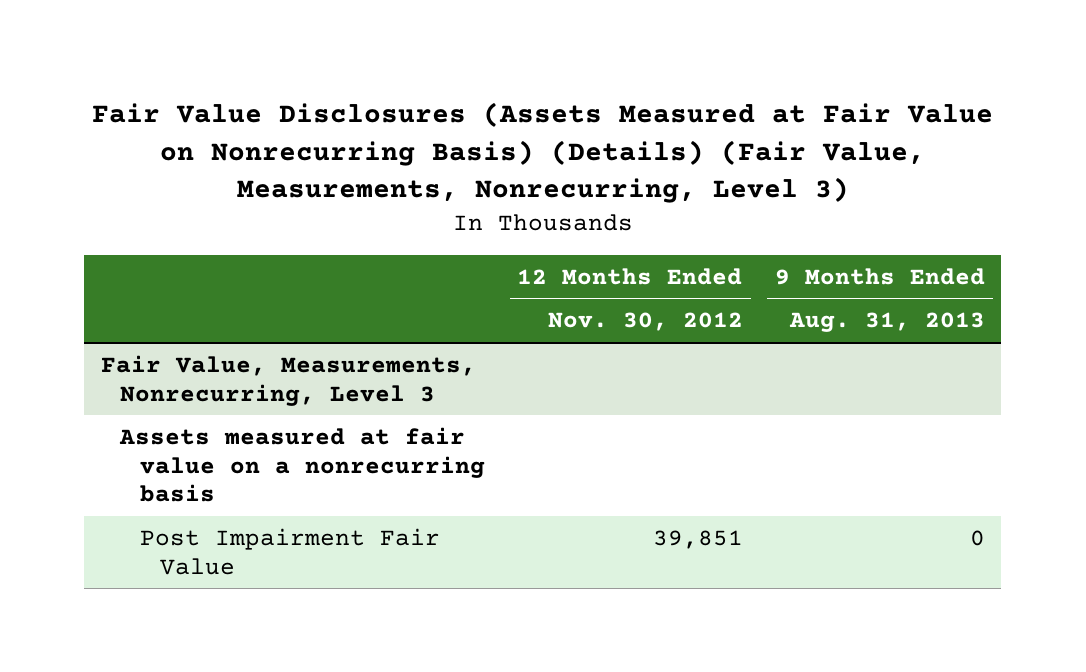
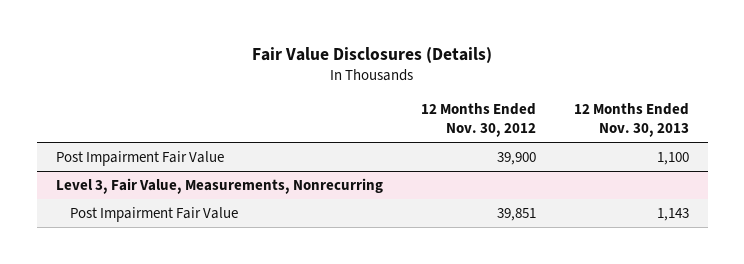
- Fair Value Disclosures (Assets Measured at Fair Value on Nonrecurring Basis) (Details) (Fair Value, Measurements, Nonrecurring, Level 3)
+ Fair Value Disclosures (Details)
- | 12 Months Ended Nov. 30, 2012 | 9 Months Ended Aug. 31, 2013
+ | 12 Months Ended Nov. 30, 2012 | 12 Months Ended Nov. 30, 2013
- Fair Value, Measurements, Nonrecurring, Level 3
- Assets measured at fair value on a nonrecurring basis
+ Post Impairment Fair Value | 39,900 | 1,100
+ Level 3, Fair Value, Measurements, Nonrecurring

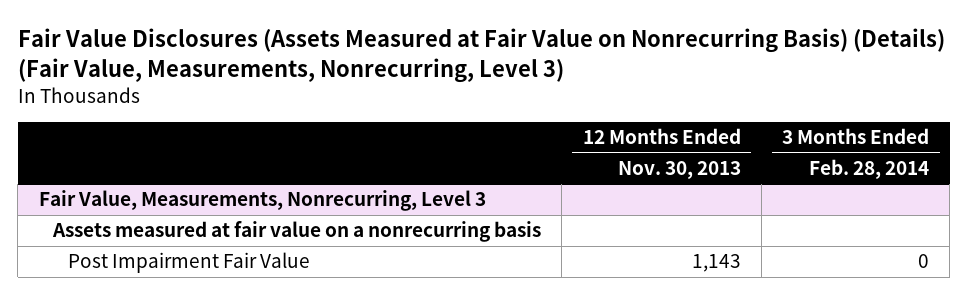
- Fair Value Disclosures (Details)
+ Fair Value Disclosures (Assets Measured at Fair Value on Nonrecurring Basis) (Details) (Fair Value, Measurements, Nonrecurring, Level 3)
- | 12 Months Ended Nov. 30, 2012 | 12 Months Ended Nov. 30, 2013
+ | 12 Months Ended Nov. 30, 2013 | 3 Months Ended Feb. 28, 2014
- Post Impairment Fair Value | 39,900 | 1,100
- Level 3, Fair Value, Measurements, Nonrecurring
+ Fair Value, Measurements, Nonrecurring, Level 3
+ Assets measured at fair value on a nonrecurring basis

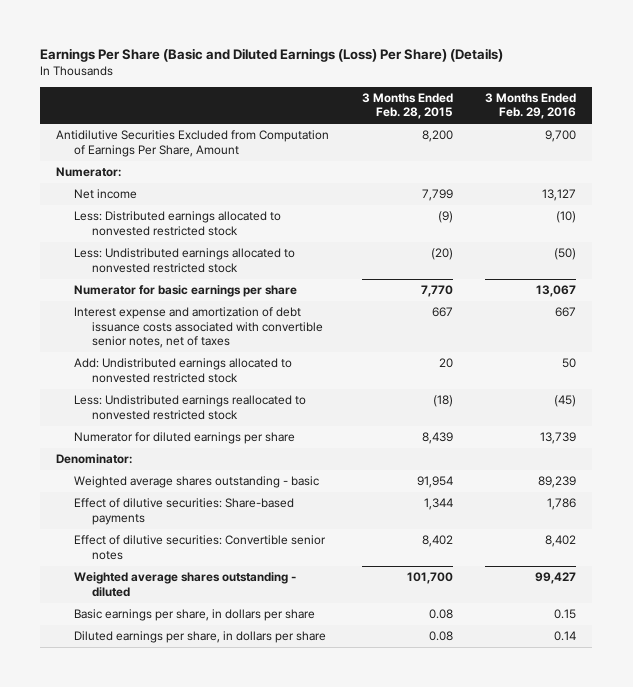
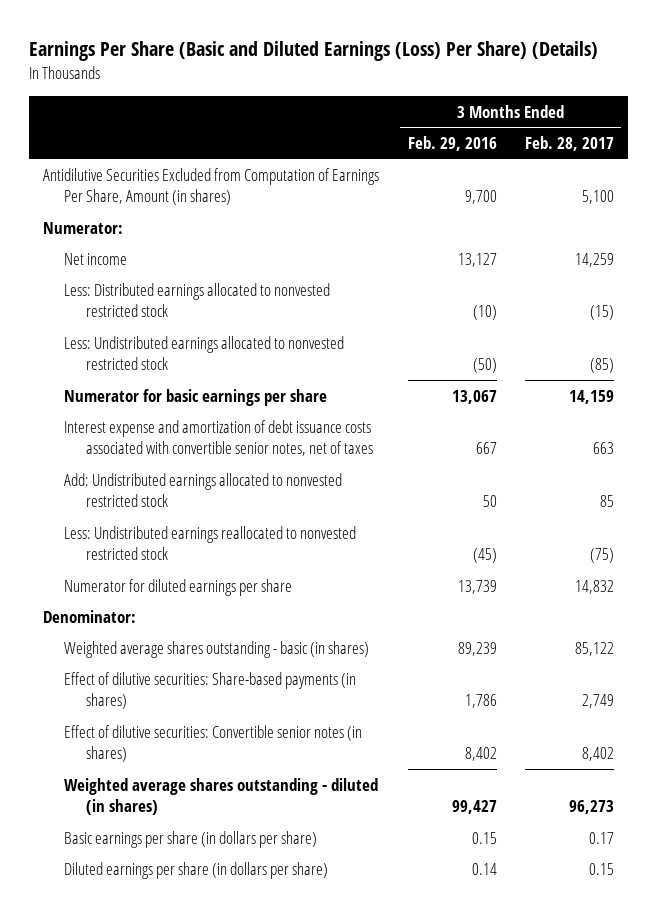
- | 3 Months Ended Feb. 28, 2015 | 3 Months Ended Feb. 29, 2016
+ | 3 Months Ended Feb. 29, 2016 | 3 Months Ended Feb. 28, 2017
- Antidilutive Securities Excluded from Computation of Earnings Per Share, Amount | 8,200 | 9,700
+ Antidilutive Securities Excluded from Computation of Earnings Per Share, Amount (in shares) | 9,700 | 5,100
- Weighted average shares outstanding - basic | 91,954 | 89,239
- Effect of dilutive securities: Share-based payments | 1,344 | 1,786
- Effect of dilutive securities: Convertible senior notes | 8,402 | 8,402
- Weighted average shares outstanding - diluted | 101,700 | 99,427
- Basic earnings per share, in dollars per share | 0.08 | 0.15
- Diluted earnings per share, in dollars per share | 0.08 | 0.14
+ Weighted average shares outstanding - basic (in shares) | 89,239 | 85,122
+ Effect of dilutive securities: Share-based payments (in shares) | 1,786 | 2,749
+ Effect of dilutive securities: Convertible senior notes (in shares) | 8,402 | 8,402
+ Weighted average shares outstanding - diluted (in shares) | 99,427 | 96,273
+ Basic earnings per share (in dollars per share) | 0.15 | 0.17
+ Diluted earnings per share (in dollars per share) | 0.14 | 0.15

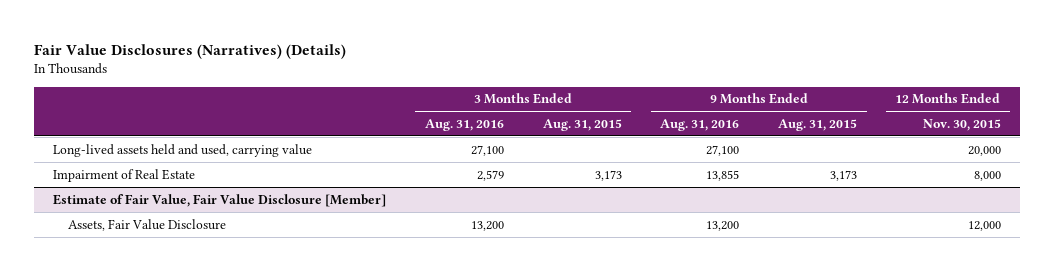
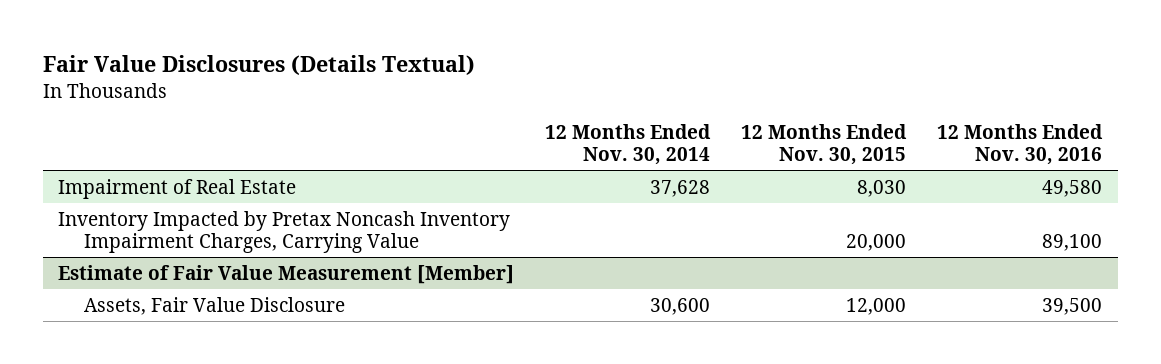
- Fair Value Disclosures (Narratives) (Details)
+ Fair Value Disclosures (Details Textual)
- | 3 Months Ended Aug. 31, 2016 | 3 Months Ended Aug. 31, 2015 | 9 Months Ended Aug. 31, 2016 | 9 Months Ended Aug. 31, 2015 | 12 Months Ended Nov. 30, 2015
+ | 12 Months Ended Nov. 30, 2014 | 12 Months Ended Nov. 30, 2015 | 12 Months Ended Nov. 30, 2016
- Long-lived assets held and used, carrying value | 27,100 | | 27,100 | | 20,000
- Impairment of Real Estate | 2,579 | 3,173 | 13,855 | 3,173 | 8,000
- Estimate of Fair Value, Fair Value Disclosure [Member]
+ Impairment of Real Estate | 37,628 | 8,030 | 49,580
+ Inventory Impacted by Pretax Noncash Inventory Impairment Charges, Carrying Value | | 20,000 | 89,100
+ Estimate of Fair Value Measurement [Member]

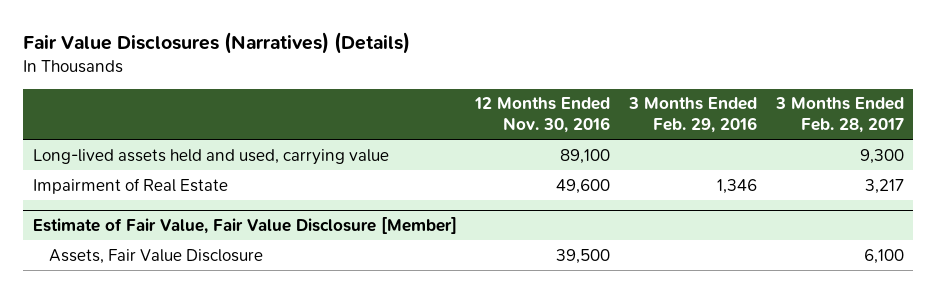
- Fair Value Disclosures (Details Textual)
+ Fair Value Disclosures (Narratives) (Details)
- | 12 Months Ended Nov. 30, 2014 | 12 Months Ended Nov. 30, 2015 | 12 Months Ended Nov. 30, 2016
+ | 12 Months Ended Nov. 30, 2016 | 3 Months Ended Feb. 29, 2016 | 3 Months Ended Feb. 28, 2017
- Impairment of Real Estate | 37,628 | 8,030 | 49,580
- Inventory Impacted by Pretax Noncash Inventory Impairment Charges, Carrying Value | | 20,000 | 89,100
- Estimate of Fair Value Measurement [Member]
+ Long-lived assets held and used, carrying value | 89,100 | | 9,300
+ Impairment of Real Estate | 49,600 | 1,346 | 3,217
+ Estimate of Fair Value, Fair Value Disclosure [Member]

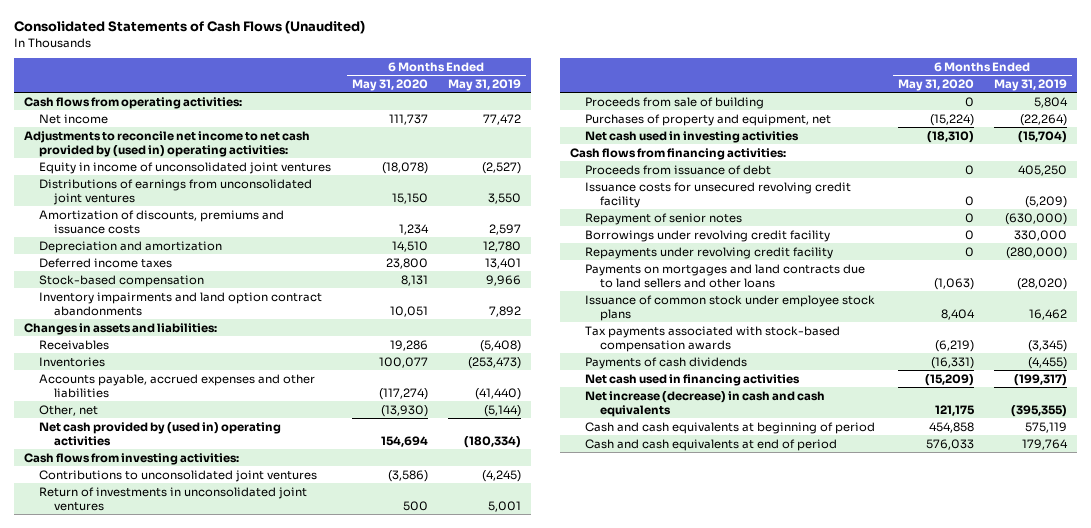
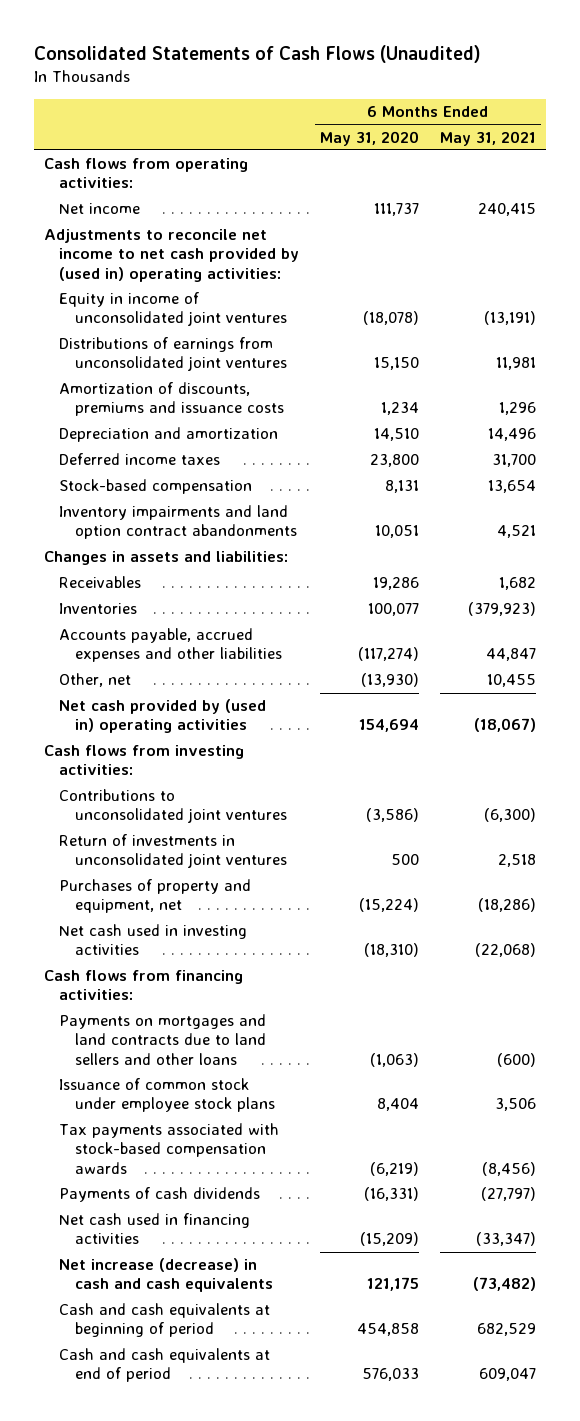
- | 6 Months Ended May 31, 2020 | 6 Months Ended May 31, 2019
+ | 6 Months Ended May 31, 2020 | 6 Months Ended May 31, 2021
- Proceeds from sale of building | 0 | 5,804
- Proceeds from issuance of debt | 0 | 405,250
- Issuance costs for unsecured revolving credit facility | 0 | (5,209)
- Repayment of senior notes | 0 | (630,000)
- Borrowings under revolving credit facility | 0 | 330,000
- Repayments under revolving credit facility | 0 | (280,000)

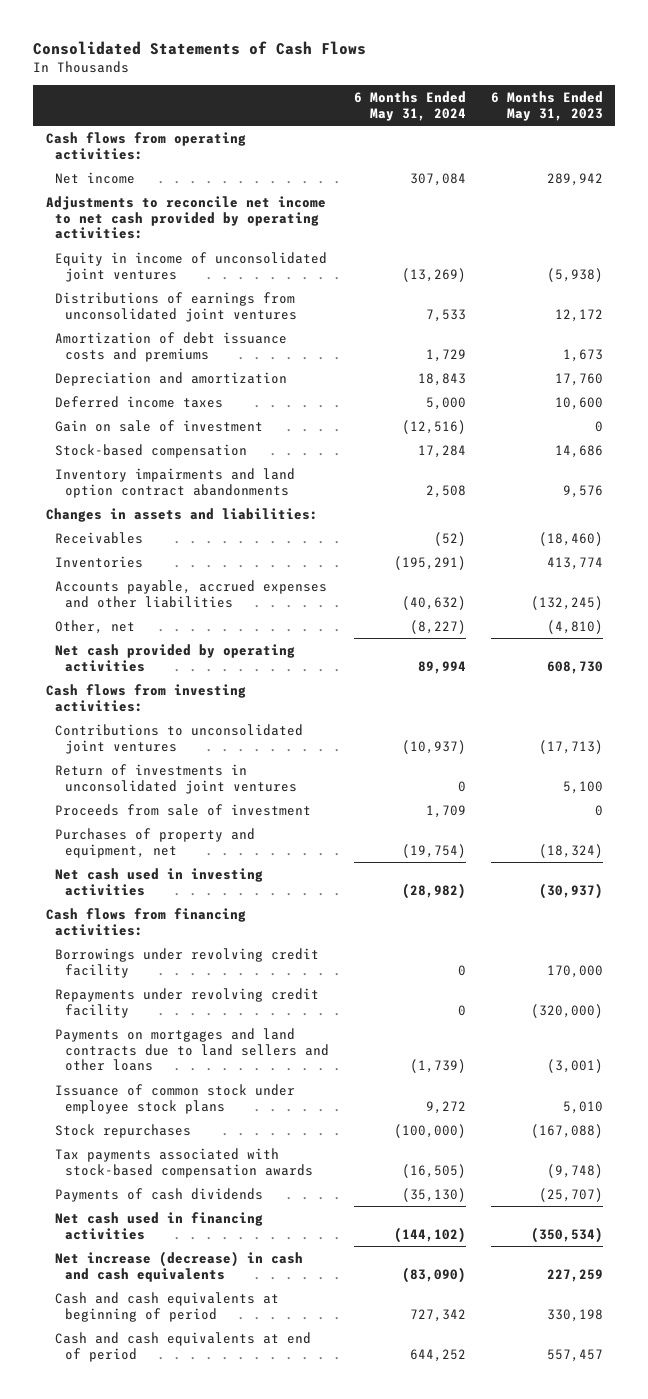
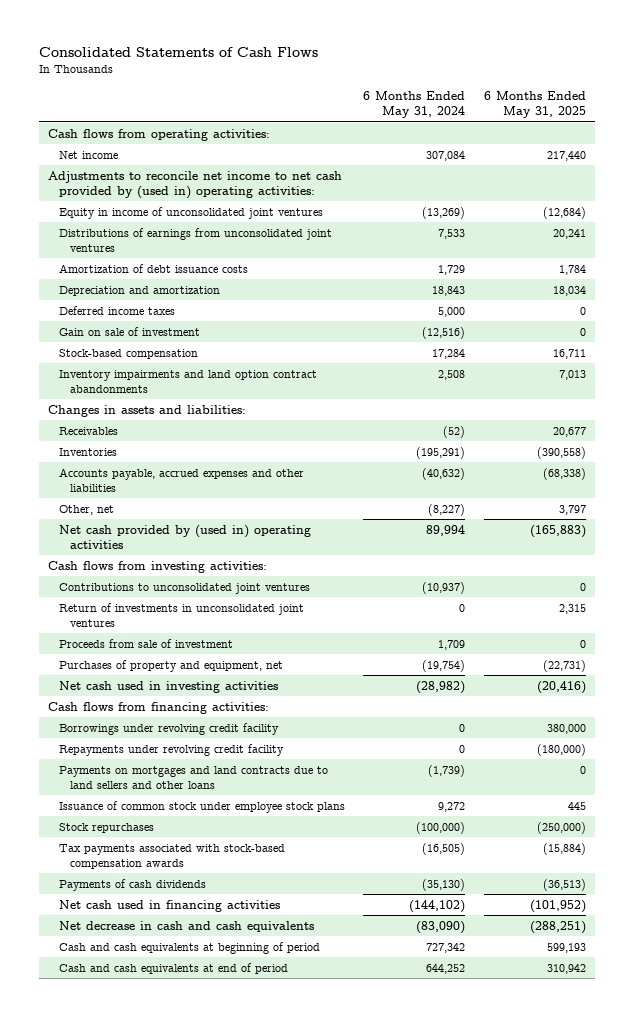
- | 6 Months Ended May 31, 2024 | 6 Months Ended May 31, 2023
+ | 6 Months Ended May 31, 2024 | 6 Months Ended May 31, 2025
- Adjustments to reconcile net income to net cash provided by operating activities:
+ Adjustments to reconcile net income to net cash provided by (used in) operating activities:
- Amortization of debt issuance costs and premiums | 1,729 | 1,673
+ Amortization of debt issuance costs | 1,729 | 1,784
- Net cash provided by operating activities | 89,994 | 608,730
+ Net cash provided by (used in) operating activities | 89,994 | (165,883)
- Net increase (decrease) in cash and cash equivalents | (83,090) | 227,259
+ Net decrease in cash and cash equivalents | (83,090) | (288,251)

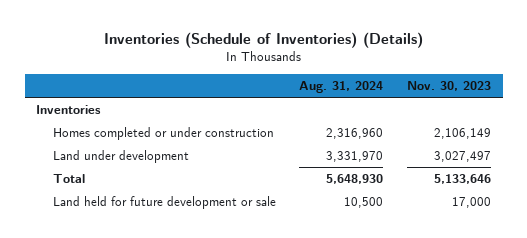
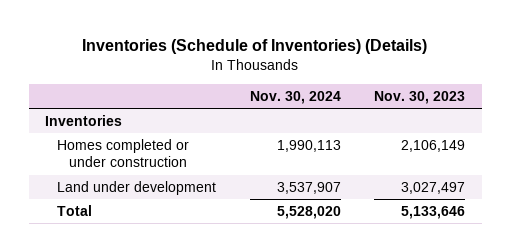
- | Aug. 31, 2024 | Nov. 30, 2023
+ | Nov. 30, 2024 | Nov. 30, 2023
- Land held for future development or sale | 10,500 | 17,000

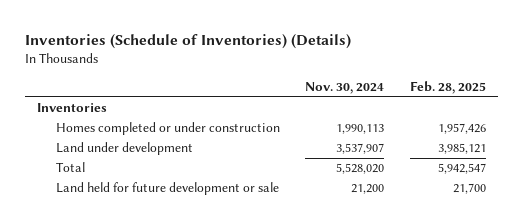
- | Nov. 30, 2024 | Nov. 30, 2023
+ | Nov. 30, 2024 | Feb. 28, 2025
+ Land held for future development or sale | 21,200 | 21,700

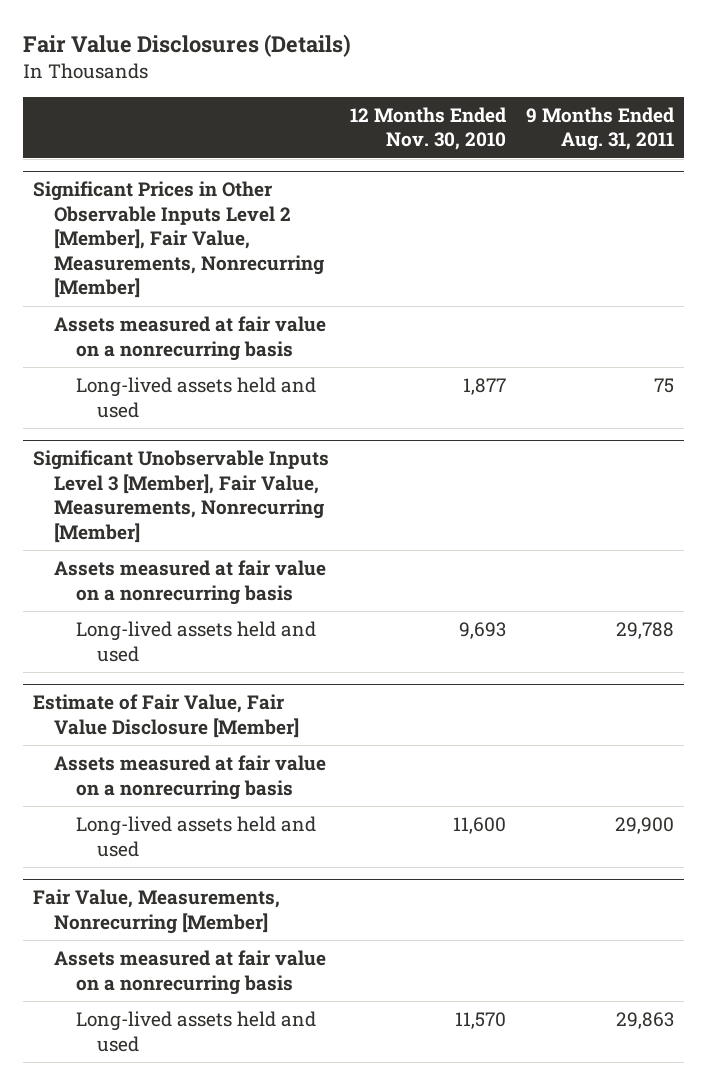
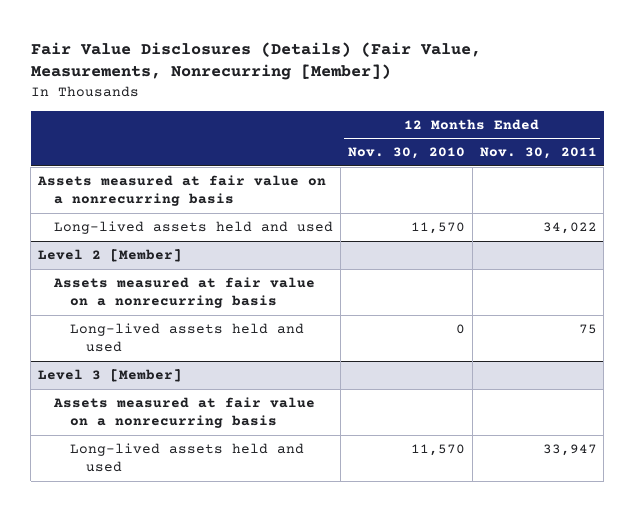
- Fair Value Disclosures (Details)
+ Fair Value Disclosures (Details) (Fair Value, Measurements, Nonrecurring [Member])
- | 12 Months Ended Nov. 30, 2010 | 9 Months Ended Aug. 31, 2011
+ | 12 Months Ended Nov. 30, 2010 | 12 Months Ended Nov. 30, 2011
- Significant Prices in Other Observable Inputs Level 2 [Member], Fair Value, Measurements, Nonrecurring [Member]
- Long-lived assets held and used | 1,877 | 75
- Significant Unobservable Inputs Level 3 [Member], Fair Value, Measurements, Nonrecurring [Member]
- Assets measured at fair value on a nonrecurring basis
- Long-lived assets held and used | 9,693 | 29,788
- Estimate of Fair Value, Fair Value Disclosure [Member]
+ Long-lived assets held and used | 11,570 | 34,022
+ Level 2 [Member]
- Long-lived assets held and used | 11,600 | 29,900
- Fair Value, Measurements, Nonrecurring [Member]
+ Long-lived assets held and used | 0 | 75
+ Level 3 [Member]

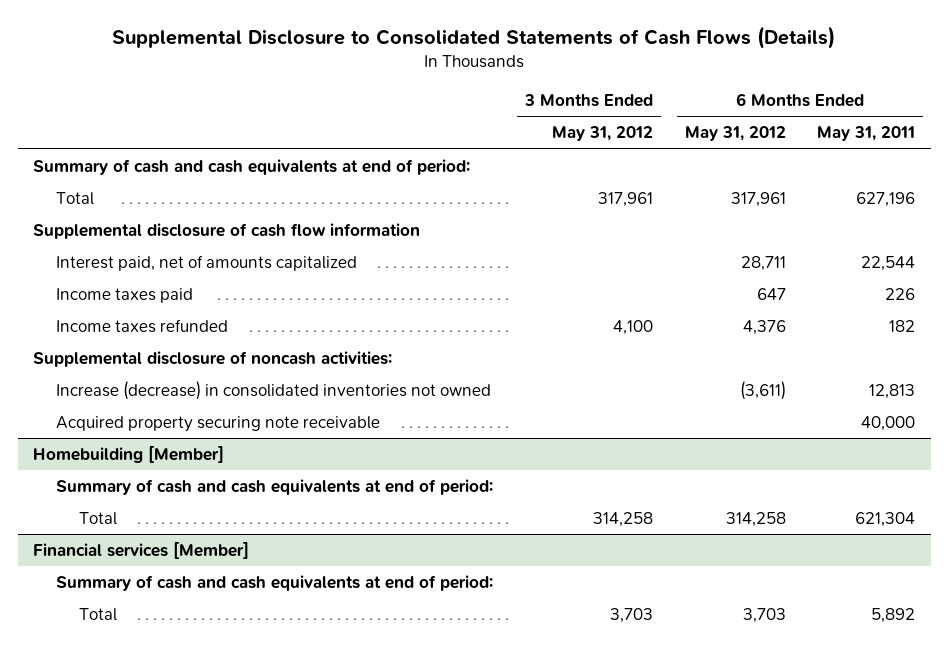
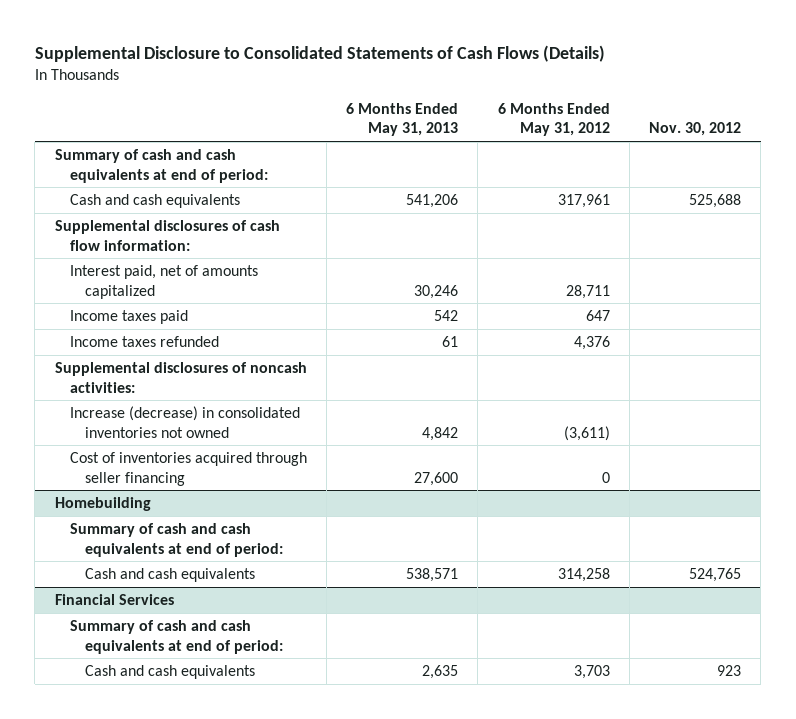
- | 3 Months Ended May 31, 2012 | 6 Months Ended May 31, 2012 | 6 Months Ended May 31, 2011
+ | 6 Months Ended May 31, 2013 | 6 Months Ended May 31, 2012 | Nov. 30, 2012
- Total | 317,961 | 317,961 | 627,196
- Supplemental disclosure of cash flow information
+ Cash and cash equivalents | 541,206 | 317,961 | 525,688
+ Supplemental disclosures of cash flow information:
- Supplemental disclosure of noncash activities:
+ Supplemental disclosures of noncash activities:
- Acquired property securing note receivable | | | 40,000
- Homebuilding [Member]
+ Cost of inventories acquired through seller financing | 27,600 | 0 |
+ Homebuilding
- Total | 314,258 | 314,258 | 621,304
- Financial services [Member]
+ Cash and cash equivalents | 538,571 | 314,258 | 524,765
+ Financial Services
- Total | 3,703 | 3,703 | 5,892
+ Cash and cash equivalents | 2,635 | 3,703 | 923

